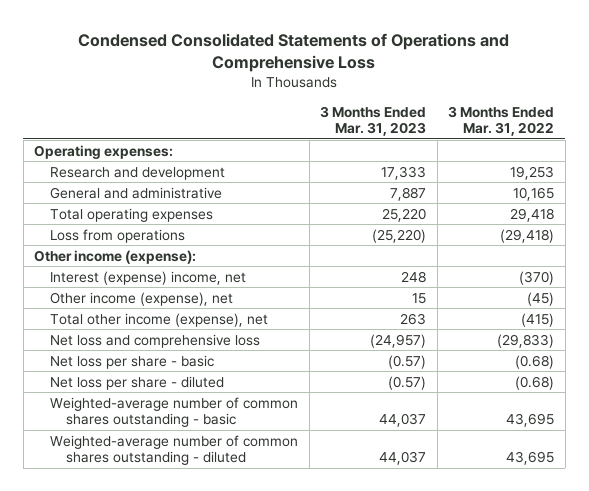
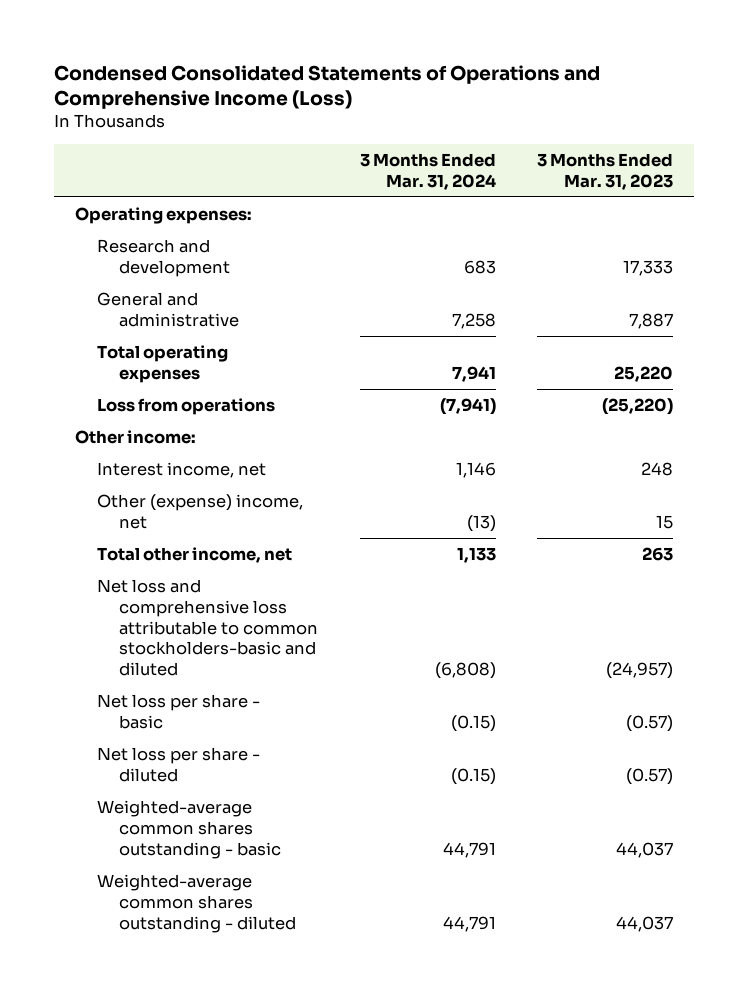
- Condensed Consolidated Statements of Operations and Comprehensive Loss
+ Condensed Consolidated Statements of Operations and Comprehensive Income (Loss)
- | 3 Months Ended Mar. 31, 2023 | 3 Months Ended Mar. 31, 2022
+ | 3 Months Ended Mar. 31, 2024 | 3 Months Ended Mar. 31, 2023
- Other income (expense):
- Interest (expense) income, net | 248 | (370)
- Other income (expense), net | 15 | (45)
- Total other income (expense), net | 263 | (415)
- Net loss and comprehensive loss | (24,957) | (29,833)
+ Other income:
+ Interest income, net | 1,146 | 248
+ Other (expense) income, net | (13) | 15
+ Total other income, net | 1,133 | 263
+ Net loss and comprehensive loss attributable to common stockholders-basic and diluted | (6,808) | (24,957)
- Weighted-average number of common shares outstanding - basic | 44,037 | 43,695
- Weighted-average number of common shares outstanding - diluted | 44,037 | 43,695
+ Weighted-average common shares outstanding - basic | 44,791 | 44,037
+ Weighted-average common shares outstanding - diluted | 44,791 | 44,037

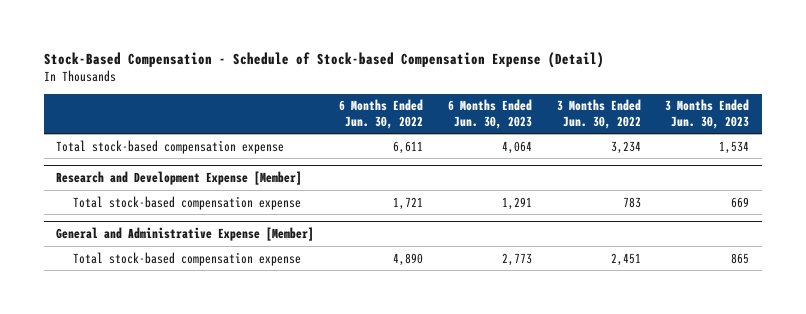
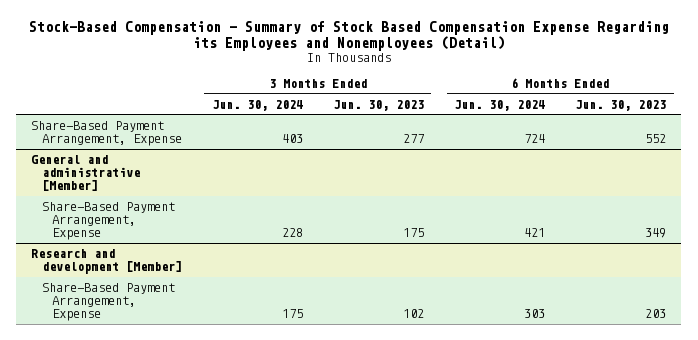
- Stock-Based Compensation - Schedule of Stock-based Compensation Expense (Detail)
+ Stock-Based Compensation - Summary of Stock Based Compensation Expense Regarding its Employees and Nonemployees (Detail)
- | 6 Months Ended Jun. 30, 2022 | 6 Months Ended Jun. 30, 2023 | 3 Months Ended Jun. 30, 2022 | 3 Months Ended Jun. 30, 2023
+ | 3 Months Ended Jun. 30, 2024 | 3 Months Ended Jun. 30, 2023 | 6 Months Ended Jun. 30, 2024 | 6 Months Ended Jun. 30, 2023
- Total stock-based compensation expense | 6,611 | 4,064 | 3,234 | 1,534
- Research and Development Expense [Member]
- Total stock-based compensation expense | 1,721 | 1,291 | 783 | 669
- General and Administrative Expense [Member]
- Total stock-based compensation expense | 4,890 | 2,773 | 2,451 | 865
+ Share-Based Payment Arrangement, Expense | 403 | 277 | 724 | 552
+ General and administrative [Member]
+ Share-Based Payment Arrangement, Expense | 228 | 175 | 421 | 349
+ Research and development [Member]
+ Share-Based Payment Arrangement, Expense | 175 | 102 | 303 | 203

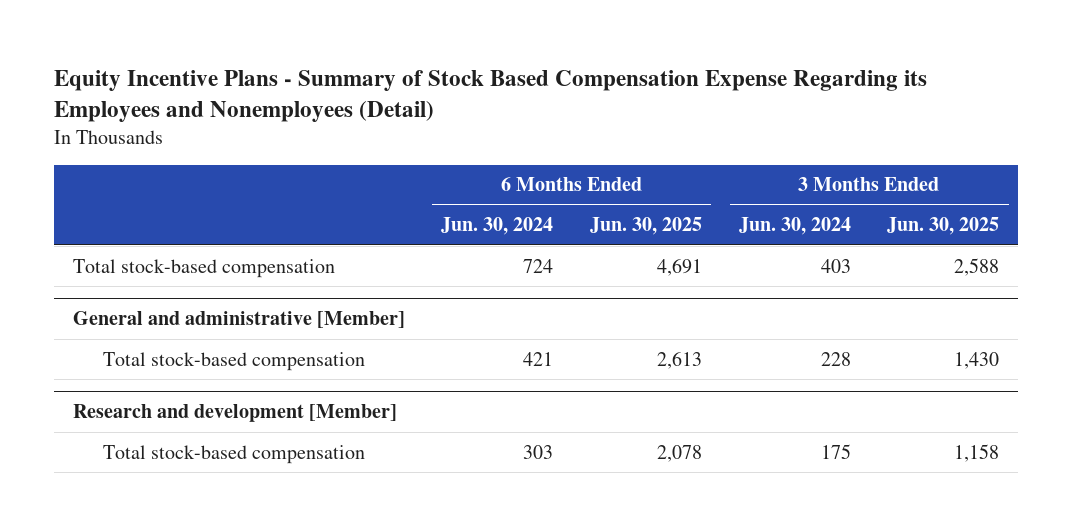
- Stock-Based Compensation - Summary of Stock Based Compensation Expense Regarding its Employees and Nonemployees (Detail)
+ Equity Incentive Plans - Summary of Stock Based Compensation Expense Regarding its Employees and Nonemployees (Detail)
- | 3 Months Ended Jun. 30, 2024 | 3 Months Ended Jun. 30, 2023 | 6 Months Ended Jun. 30, 2024 | 6 Months Ended Jun. 30, 2023
+ | 6 Months Ended Jun. 30, 2024 | 6 Months Ended Jun. 30, 2025 | 3 Months Ended Jun. 30, 2024 | 3 Months Ended Jun. 30, 2025
- Share-Based Payment Arrangement, Expense | 403 | 277 | 724 | 552
+ Total stock-based compensation | 724 | 4,691 | 403 | 2,588
@ General and administrative [Member]
- Share-Based Payment Arrangement, Expense | 228 | 175 | 421 | 349
+ Total stock-based compensation | 421 | 2,613 | 228 | 1,430
@ Research and development [Member]
- Share-Based Payment Arrangement, Expense | 175 | 102 | 303 | 203
+ Total stock-based compensation | 303 | 2,078 | 175 | 1,158

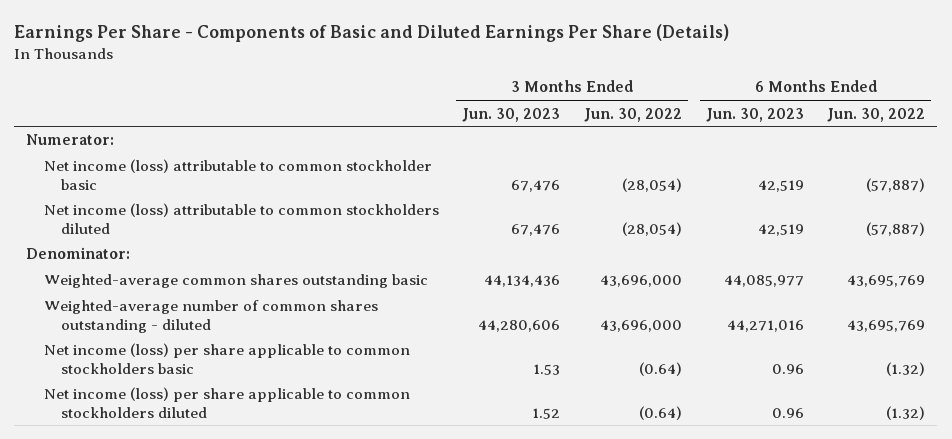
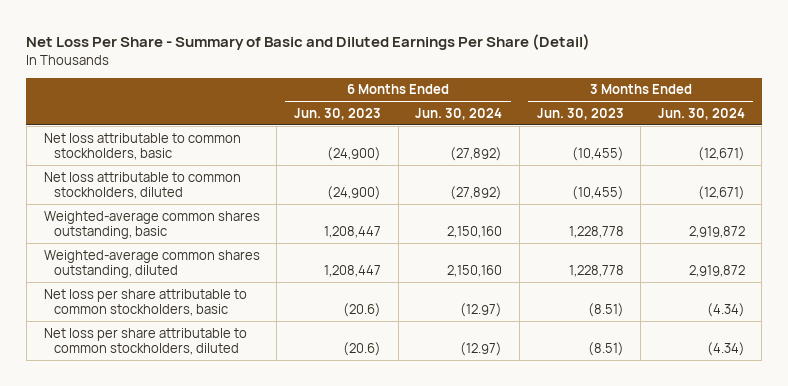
- Earnings Per Share - Components of Basic and Diluted Earnings Per Share (Details)
+ Net Loss Per Share - Summary of Basic and Diluted Earnings Per Share (Detail)
- | 3 Months Ended Jun. 30, 2023 | 3 Months Ended Jun. 30, 2022 | 6 Months Ended Jun. 30, 2023 | 6 Months Ended Jun. 30, 2022
+ | 6 Months Ended Jun. 30, 2023 | 6 Months Ended Jun. 30, 2024 | 3 Months Ended Jun. 30, 2023 | 3 Months Ended Jun. 30, 2024
- Numerator:
- Net income (loss) attributable to common stockholder basic | 67,476 | (28,054) | 42,519 | (57,887)
- Net income (loss) attributable to common stockholders diluted | 67,476 | (28,054) | 42,519 | (57,887)
- Denominator:
- Weighted-average common shares outstanding basic | 44,134,436 | 43,696,000 | 44,085,977 | 43,695,769
- Weighted-average number of common shares outstanding - diluted | 44,280,606 | 43,696,000 | 44,271,016 | 43,695,769
- Net income (loss) per share applicable to common stockholders basic | 1.53 | (0.64) | 0.96 | (1.32)
- Net income (loss) per share applicable to common stockholders diluted | 1.52 | (0.64) | 0.96 | (1.32)
+ Net loss attributable to common stockholders, basic | (24,900) | (27,892) | (10,455) | (12,671)
+ Net loss attributable to common stockholders, diluted | (24,900) | (27,892) | (10,455) | (12,671)
+ Weighted-average common shares outstanding, basic | 1,208,447 | 2,150,160 | 1,228,778 | 2,919,872
+ Weighted-average common shares outstanding, diluted | 1,208,447 | 2,150,160 | 1,228,778 | 2,919,872
+ Net loss per share attributable to common stockholders, basic | (20.6) | (12.97) | (8.51) | (4.34)
+ Net loss per share attributable to common stockholders, diluted | (20.6) | (12.97) | (8.51) | (4.34)

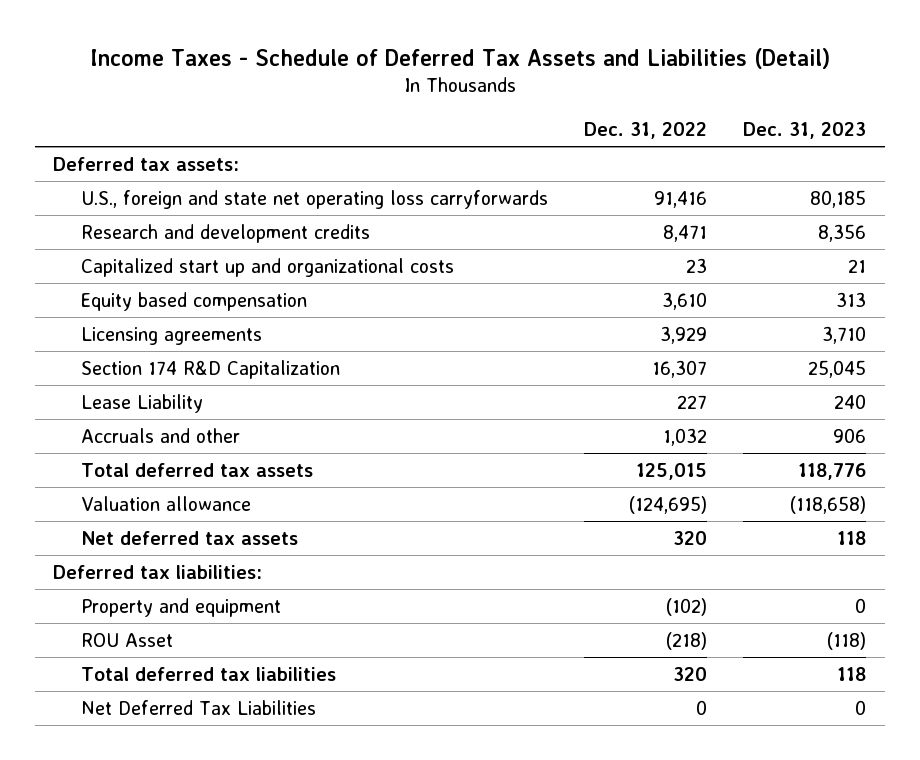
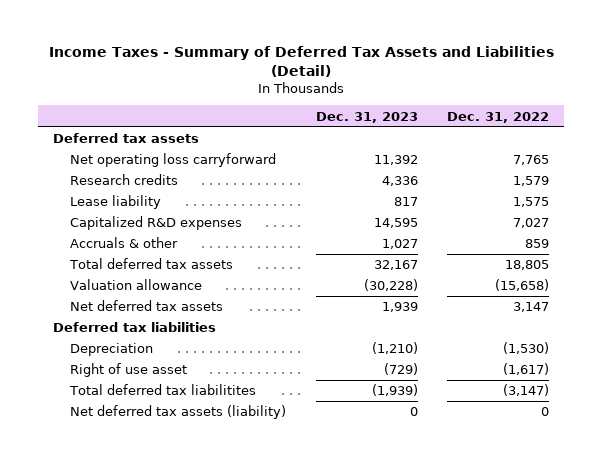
- Income Taxes - Schedule of Deferred Tax Assets and Liabilities (Detail)
+ Income Taxes - Summary of Deferred Tax Assets and Liabilities (Detail)
- | Dec. 31, 2022 | Dec. 31, 2023
+ | Dec. 31, 2023 | Dec. 31, 2022
- Deferred tax assets:
- U.S., foreign and state net operating loss carryforwards | 91,416 | 80,185
- Research and development credits | 8,471 | 8,356
- Capitalized start up and organizational costs | 23 | 21
- Equity based compensation | 3,610 | 313
- Licensing agreements | 3,929 | 3,710
- Section 174 R&D Capitalization | 16,307 | 25,045
- Lease Liability | 227 | 240
- Accruals and other | 1,032 | 906
- Total deferred tax assets | 125,015 | 118,776
- Valuation allowance | (124,695) | (118,658)
- Net deferred tax assets | 320 | 118
- Deferred tax liabilities:
- Property and equipment | (102) | 0
- ROU Asset | (218) | (118)
- Total deferred tax liabilities | 320 | 118
- Net Deferred Tax Liabilities | 0 | 0
+ Deferred tax assets
+ Net operating loss carryforward | 11,392 | 7,765
+ Research credits | 4,336 | 1,579
+ Lease liability | 817 | 1,575
+ Capitalized R&D expenses | 14,595 | 7,027
+ Accruals & other | 1,027 | 859
+ Total deferred tax assets | 32,167 | 18,805
+ Valuation allowance | (30,228) | (15,658)
+ Net deferred tax assets | 1,939 | 3,147
+ Deferred tax liabilities
+ Depreciation | (1,210) | (1,530)
+ Right of use asset | (729) | (1,617)
+ Total deferred tax liabilitites | (1,939) | (3,147)
+ Net deferred tax assets (liability) | 0 | 0

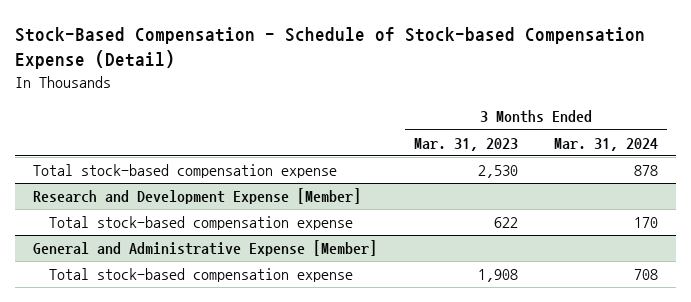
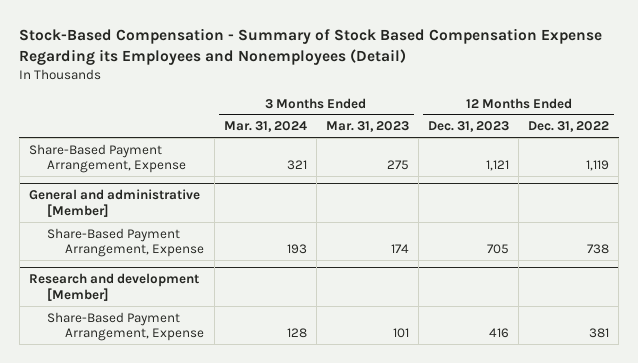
- Stock-Based Compensation - Schedule of Stock-based Compensation Expense (Detail)
+ Stock-Based Compensation - Summary of Stock Based Compensation Expense Regarding its Employees and Nonemployees (Detail)
- | 3 Months Ended Mar. 31, 2023 | 3 Months Ended Mar. 31, 2024
+ | 3 Months Ended Mar. 31, 2024 | 3 Months Ended Mar. 31, 2023 | 12 Months Ended Dec. 31, 2023 | 12 Months Ended Dec. 31, 2022
- Total stock-based compensation expense | 2,530 | 878
- Research and Development Expense [Member]
- Total stock-based compensation expense | 622 | 170
- General and Administrative Expense [Member]
- Total stock-based compensation expense | 1,908 | 708
+ Share-Based Payment Arrangement, Expense | 321 | 275 | 1,121 | 1,119
+ General and administrative [Member]
+ Share-Based Payment Arrangement, Expense | 193 | 174 | 705 | 738
+ Research and development [Member]
+ Share-Based Payment Arrangement, Expense | 128 | 101 | 416 | 381

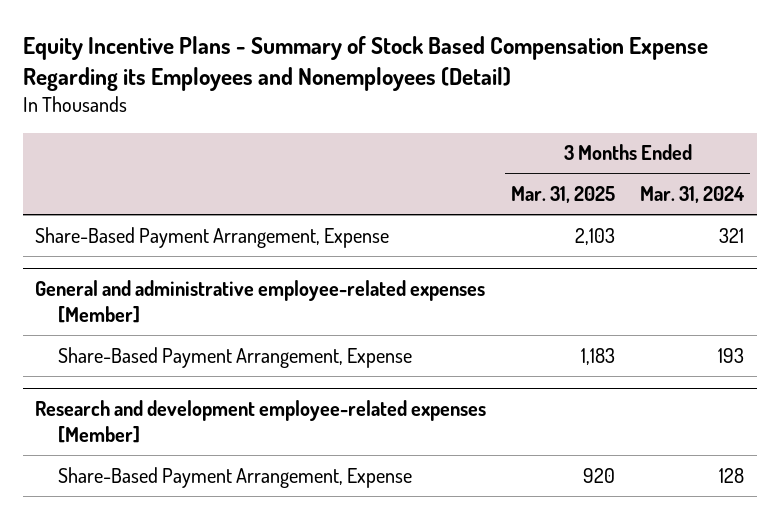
- Stock-Based Compensation - Summary of Stock Based Compensation Expense Regarding its Employees and Nonemployees (Detail)
+ Equity Incentive Plans - Summary of Stock Based Compensation Expense Regarding its Employees and Nonemployees (Detail)
- | 3 Months Ended Mar. 31, 2024 | 3 Months Ended Mar. 31, 2023 | 12 Months Ended Dec. 31, 2023 | 12 Months Ended Dec. 31, 2022
+ | 3 Months Ended Mar. 31, 2025 | 3 Months Ended Mar. 31, 2024
- General and administrative [Member]
+ General and administrative employee-related expenses [Member]
- Research and development [Member]
+ Research and development employee-related expenses [Member]

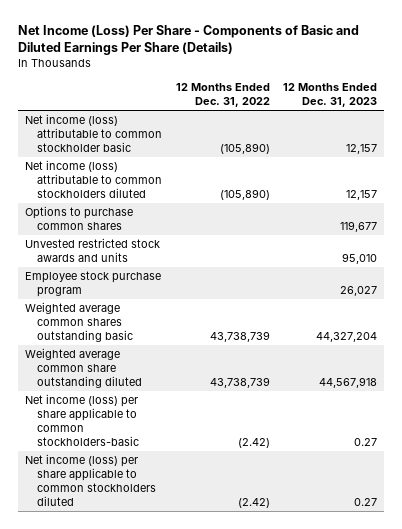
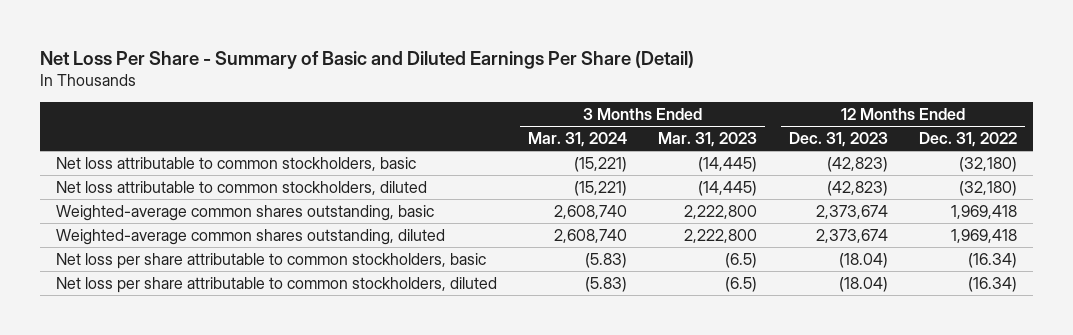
- Net Income (Loss) Per Share - Components of Basic and Diluted Earnings Per Share (Details)
+ Net Loss Per Share - Summary of Basic and Diluted Earnings Per Share (Detail)
- | 12 Months Ended Dec. 31, 2022 | 12 Months Ended Dec. 31, 2023
+ | 3 Months Ended Mar. 31, 2024 | 3 Months Ended Mar. 31, 2023 | 12 Months Ended Dec. 31, 2023 | 12 Months Ended Dec. 31, 2022
- Net income (loss) attributable to common stockholder basic | (105,890) | 12,157
- Net income (loss) attributable to common stockholders diluted | (105,890) | 12,157
- Options to purchase common shares | | 119,677
- Unvested restricted stock awards and units | | 95,010
- Employee stock purchase program | | 26,027
- Weighted average common shares outstanding basic | 43,738,739 | 44,327,204
- Weighted average common share outstanding diluted | 43,738,739 | 44,567,918
- Net income (loss) per share applicable to common stockholders-basic | (2.42) | 0.27
- Net income (loss) per share applicable to common stockholders diluted | (2.42) | 0.27
+ Net loss attributable to common stockholders, basic | (15,221) | (14,445) | (42,823) | (32,180)
+ Net loss attributable to common stockholders, diluted | (15,221) | (14,445) | (42,823) | (32,180)
+ Weighted-average common shares outstanding, basic | 2,608,740 | 2,222,800 | 2,373,674 | 1,969,418
+ Weighted-average common shares outstanding, diluted | 2,608,740 | 2,222,800 | 2,373,674 | 1,969,418
+ Net loss per share attributable to common stockholders, basic | (5.83) | (6.5) | (18.04) | (16.34)
+ Net loss per share attributable to common stockholders, diluted | (5.83) | (6.5) | (18.04) | (16.34)

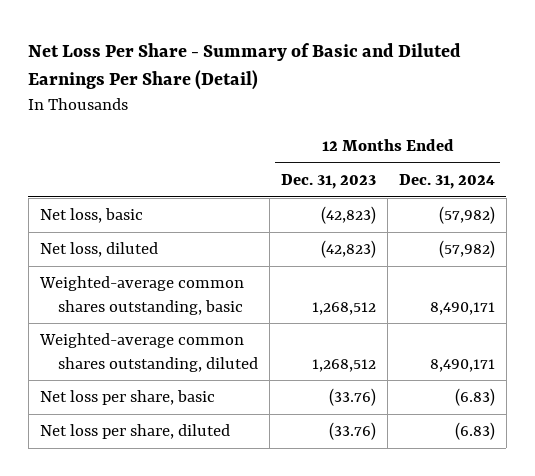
- | 3 Months Ended Mar. 31, 2024 | 3 Months Ended Mar. 31, 2023 | 12 Months Ended Dec. 31, 2023 | 12 Months Ended Dec. 31, 2022
+ | 12 Months Ended Dec. 31, 2023 | 12 Months Ended Dec. 31, 2024
- Net loss attributable to common stockholders, basic | (15,221) | (14,445) | (42,823) | (32,180)
- Net loss attributable to common stockholders, diluted | (15,221) | (14,445) | (42,823) | (32,180)
- Weighted-average common shares outstanding, basic | 2,608,740 | 2,222,800 | 2,373,674 | 1,969,418
- Weighted-average common shares outstanding, diluted | 2,608,740 | 2,222,800 | 2,373,674 | 1,969,418
- Net loss per share attributable to common stockholders, basic | (5.83) | (6.5) | (18.04) | (16.34)
- Net loss per share attributable to common stockholders, diluted | (5.83) | (6.5) | (18.04) | (16.34)
+ Net loss, basic | (42,823) | (57,982)
+ Net loss, diluted | (42,823) | (57,982)
+ Weighted-average common shares outstanding, basic | 1,268,512 | 8,490,171
+ Weighted-average common shares outstanding, diluted | 1,268,512 | 8,490,171
+ Net loss per share, basic | (33.76) | (6.83)
+ Net loss per share, diluted | (33.76) | (6.83)

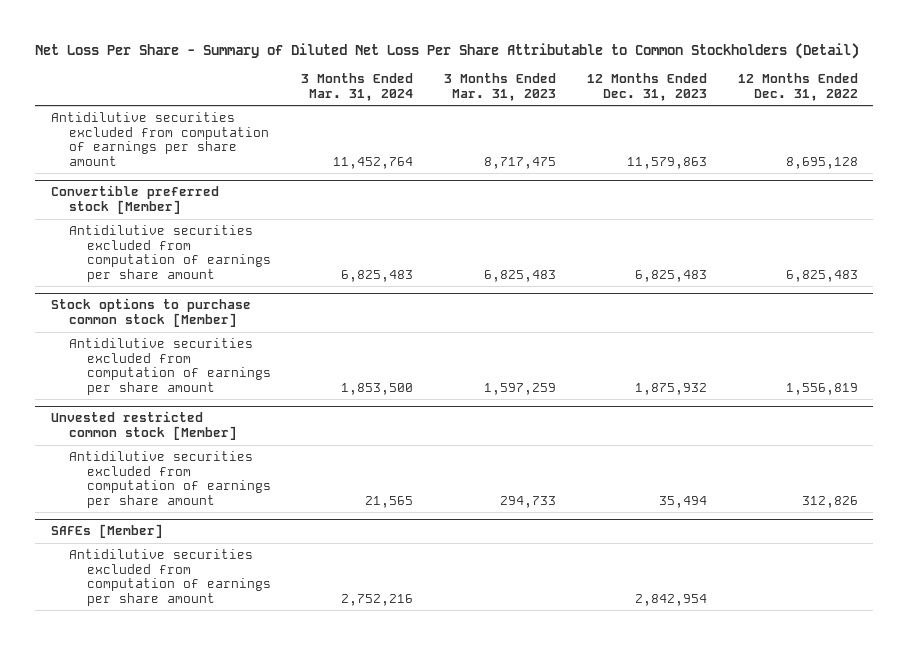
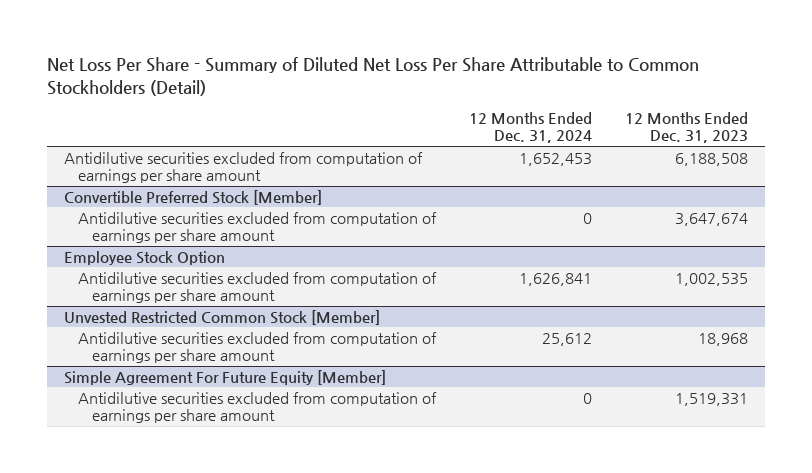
- | 3 Months Ended Mar. 31, 2024 | 3 Months Ended Mar. 31, 2023 | 12 Months Ended Dec. 31, 2023 | 12 Months Ended Dec. 31, 2022
+ | 12 Months Ended Dec. 31, 2024 | 12 Months Ended Dec. 31, 2023
- Antidilutive securities excluded from computation of earnings per share amount | 11,452,764 | 8,717,475 | 11,579,863 | 8,695,128
- Convertible preferred stock [Member]
- Antidilutive securities excluded from computation of earnings per share amount | 6,825,483 | 6,825,483 | 6,825,483 | 6,825,483
- Stock options to purchase common stock [Member]
- Antidilutive securities excluded from computation of earnings per share amount | 1,853,500 | 1,597,259 | 1,875,932 | 1,556,819
- Unvested restricted common stock [Member]
- Antidilutive securities excluded from computation of earnings per share amount | 21,565 | 294,733 | 35,494 | 312,826
- SAFEs [Member]
- Antidilutive securities excluded from computation of earnings per share amount | 2,752,216 | | 2,842,954 |
+ Antidilutive securities excluded from computation of earnings per share amount | 1,652,453 | 6,188,508
+ Convertible Preferred Stock [Member]
+ Antidilutive securities excluded from computation of earnings per share amount | 0 | 3,647,674
+ Employee Stock Option
+ Antidilutive securities excluded from computation of earnings per share amount | 1,626,841 | 1,002,535
+ Unvested Restricted Common Stock [Member]
+ Antidilutive securities excluded from computation of earnings per share amount | 25,612 | 18,968
+ Simple Agreement For Future Equity [Member]
+ Antidilutive securities excluded from computation of earnings per share amount | 0 | 1,519,331

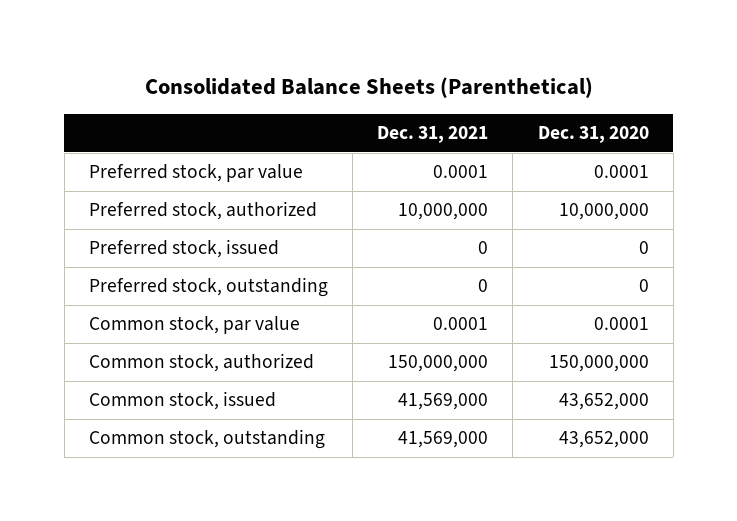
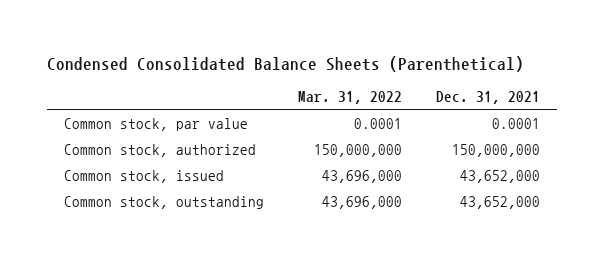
- Consolidated Balance Sheets (Parenthetical)
+ Condensed Consolidated Balance Sheets (Parenthetical)
- | Dec. 31, 2021 | Dec. 31, 2020
+ | Mar. 31, 2022 | Dec. 31, 2021
- Preferred stock, par value | 0.0001 | 0.0001
- Preferred stock, authorized | 10,000,000 | 10,000,000
- Preferred stock, issued | 0 | 0
- Preferred stock, outstanding | 0 | 0
- Common stock, issued | 41,569,000 | 43,652,000
- Common stock, outstanding | 41,569,000 | 43,652,000
+ Common stock, issued | 43,696,000 | 43,652,000
+ Common stock, outstanding | 43,696,000 | 43,652,000

